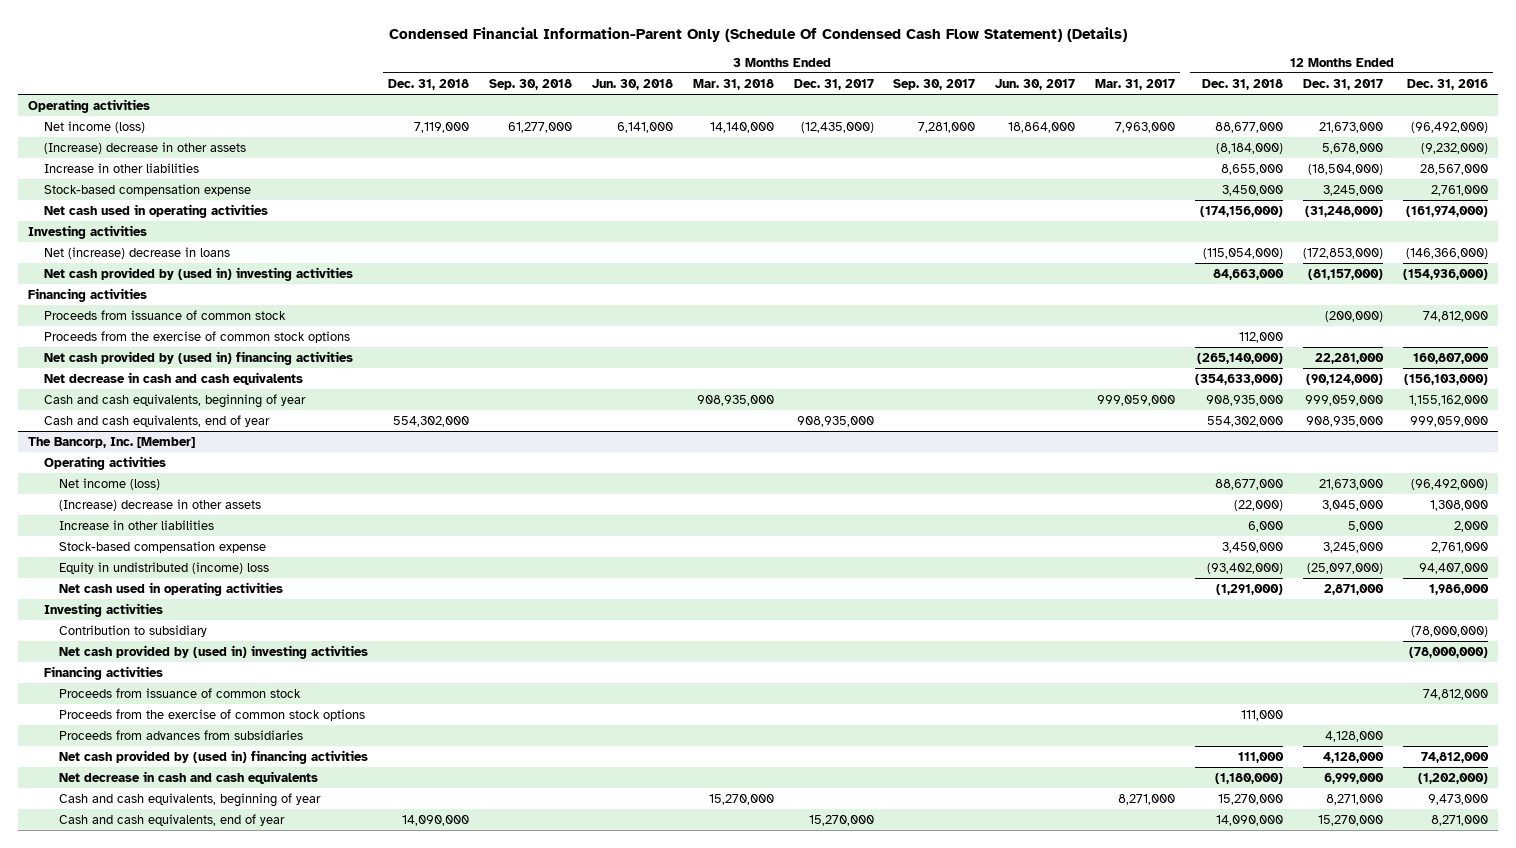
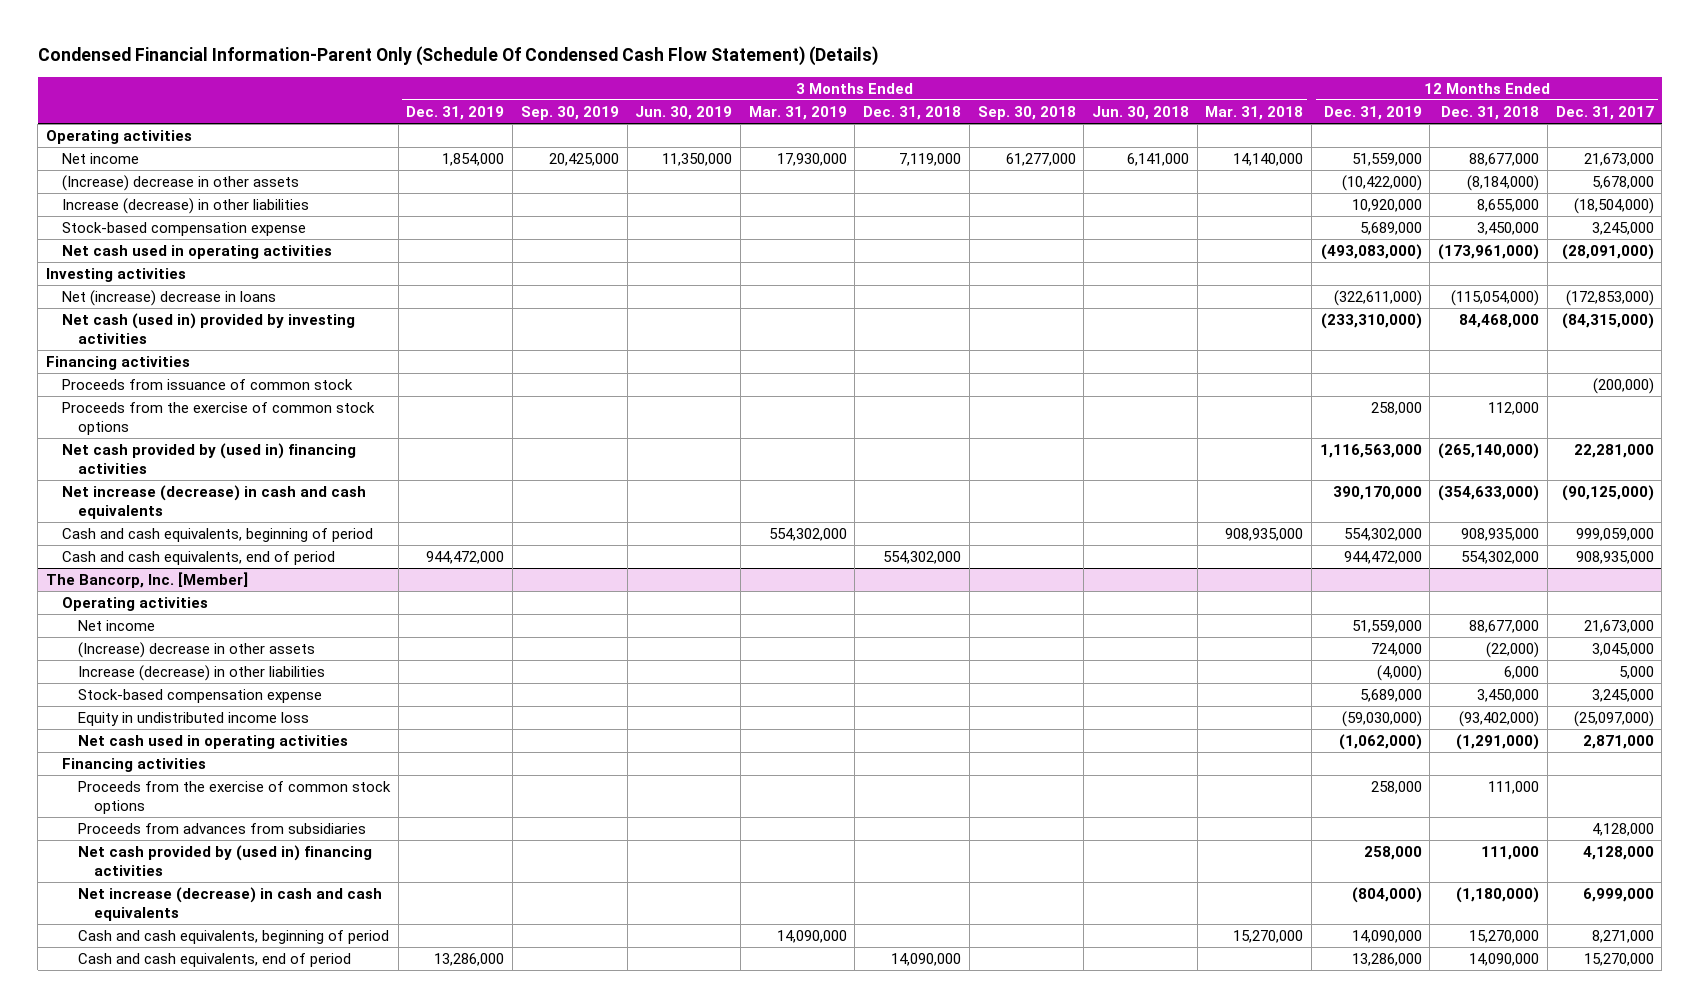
- | 3 Months Ended Dec. 31, 2018 | 3 Months Ended Sep. 30, 2018 | 3 Months Ended Jun. 30, 2018 | 3 Months Ended Mar. 31, 2018 | 3 Months Ended Dec. 31, 2017 | 3 Months Ended Sep. 30, 2017 | 3 Months Ended Jun. 30, 2017 | 3 Months Ended Mar. 31, 2017 | 12 Months Ended Dec. 31, 2018 | 12 Months Ended Dec. 31, 2017 | 12 Months Ended Dec. 31, 2016
+ | 3 Months Ended Dec. 31, 2019 | 3 Months Ended Sep. 30, 2019 | 3 Months Ended Jun. 30, 2019 | 3 Months Ended Mar. 31, 2019 | 3 Months Ended Dec. 31, 2018 | 3 Months Ended Sep. 30, 2018 | 3 Months Ended Jun. 30, 2018 | 3 Months Ended Mar. 31, 2018 | 12 Months Ended Dec. 31, 2019 | 12 Months Ended Dec. 31, 2018 | 12 Months Ended Dec. 31, 2017
- Net income (loss) | 7,119,000 | 61,277,000 | 6,141,000 | 14,140,000 | (12,435,000) | 7,281,000 | 18,864,000 | 7,963,000 | 88,677,000 | 21,673,000 | (96,492,000)
+ Net income | 1,854,000 | 20,425,000 | 11,350,000 | 17,930,000 | 7,119,000 | 61,277,000 | 6,141,000 | 14,140,000 | 51,559,000 | 88,677,000 | 21,673,000
- Increase in other liabilities | | | | | | | | | 8,655,000 | (18,504,000) | 28,567,000
+ Increase (decrease) in other liabilities | | | | | | | | | 10,920,000 | 8,655,000 | (18,504,000)
- Net cash used in operating activities | | | | | | | | | (174,156,000) | (31,248,000) | (161,974,000)
+ Net cash used in operating activities | | | | | | | | | (493,083,000) | (173,961,000) | (28,091,000)
- Net cash provided by (used in) investing activities | | | | | | | | | 84,663,000 | (81,157,000) | (154,936,000)
+ Net cash (used in) provided by investing activities | | | | | | | | | (233,310,000) | 84,468,000 | (84,315,000)
- Net decrease in cash and cash equivalents | | | | | | | | | (354,633,000) | (90,124,000) | (156,103,000)
- Cash and cash equivalents, beginning of year | | | | 908,935,000 | | | | 999,059,000 | 908,935,000 | 999,059,000 | 1,155,162,000
- Cash and cash equivalents, end of year | 554,302,000 | | | | 908,935,000 | | | | 554,302,000 | 908,935,000 | 999,059,000
+ Net increase (decrease) in cash and cash equivalents | | | | | | | | | 390,170,000 | (354,633,000) | (90,125,000)
+ Cash and cash equivalents, beginning of period | | | | 554,302,000 | | | | 908,935,000 | 554,302,000 | 908,935,000 | 999,059,000
+ Cash and cash equivalents, end of period | 944,472,000 | | | | 554,302,000 | | | | 944,472,000 | 554,302,000 | 908,935,000
@ The Bancorp, Inc. [Member]
- Net income (loss) | | | | | | | | | 88,677,000 | 21,673,000 | (96,492,000)
+ Net income | | | | | | | | | 51,559,000 | 88,677,000 | 21,673,000
- Increase in other liabilities | | | | | | | | | 6,000 | 5,000 | 2,000
+ Increase (decrease) in other liabilities | | | | | | | | | (4,000) | 6,000 | 5,000
- Equity in undistributed (income) loss | | | | | | | | | (93,402,000) | (25,097,000) | 94,407,000
+ Equity in undistributed income loss | | | | | | | | | (59,030,000) | (93,402,000) | (25,097,000)
- Investing activities
- Contribution to subsidiary | | | | | | | | | | | (78,000,000)
- Net cash provided by (used in) investing activities | | | | | | | | | | | (78,000,000)
- Proceeds from issuance of common stock | | | | | | | | | | | 74,812,000
- Net decrease in cash and cash equivalents | | | | | | | | | (1,180,000) | 6,999,000 | (1,202,000)
- Cash and cash equivalents, beginning of year | | | | 15,270,000 | | | | 8,271,000 | 15,270,000 | 8,271,000 | 9,473,000
- Cash and cash equivalents, end of year | 14,090,000 | | | | 15,270,000 | | | | 14,090,000 | 15,270,000 | 8,271,000
+ Net increase (decrease) in cash and cash equivalents | | | | | | | | | (804,000) | (1,180,000) | 6,999,000
+ Cash and cash equivalents, beginning of period | | | | 14,090,000 | | | | 15,270,000 | 14,090,000 | 15,270,000 | 8,271,000
+ Cash and cash equivalents, end of period | 13,286,000 | | | | 14,090,000 | | | | 13,286,000 | 14,090,000 | 15,270,000

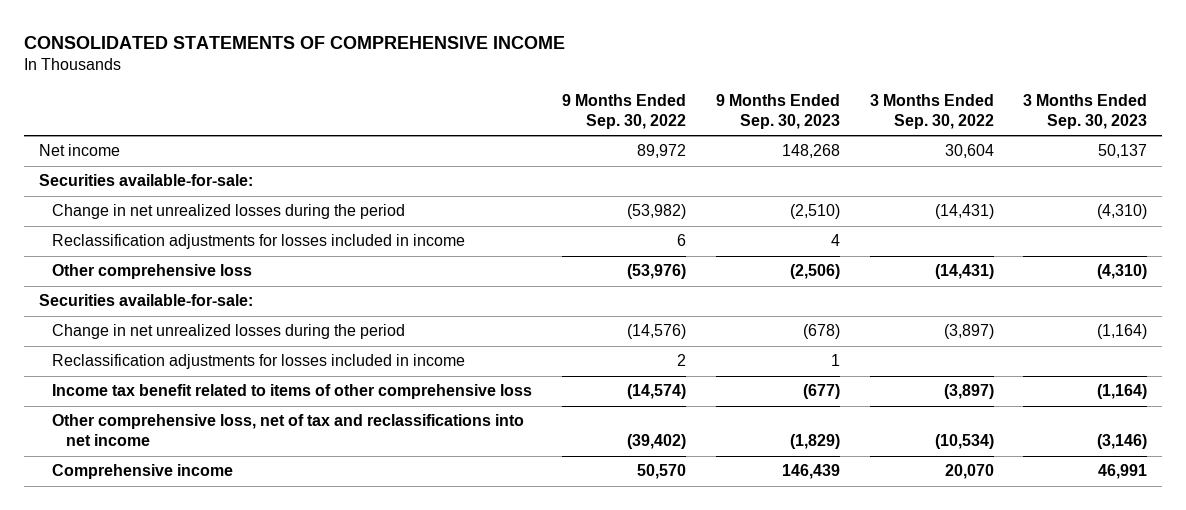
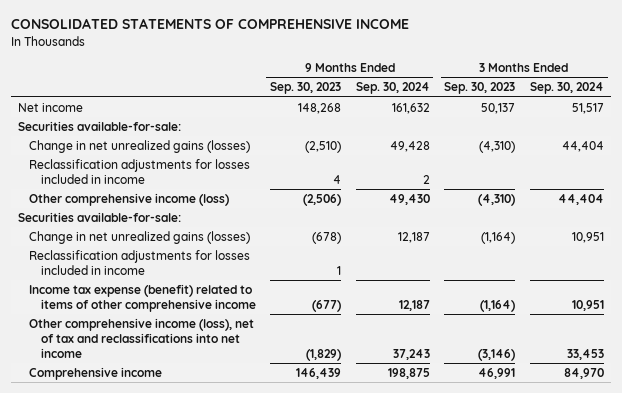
- | 9 Months Ended Sep. 30, 2022 | 9 Months Ended Sep. 30, 2023 | 3 Months Ended Sep. 30, 2022 | 3 Months Ended Sep. 30, 2023
+ | 9 Months Ended Sep. 30, 2023 | 9 Months Ended Sep. 30, 2024 | 3 Months Ended Sep. 30, 2023 | 3 Months Ended Sep. 30, 2024
- Change in net unrealized losses during the period | (53,982) | (2,510) | (14,431) | (4,310)
+ Change in net unrealized gains (losses) | (2,510) | 49,428 | (4,310) | 44,404
- Other comprehensive loss | (53,976) | (2,506) | (14,431) | (4,310)
+ Other comprehensive income (loss) | (2,506) | 49,430 | (4,310) | 44,404
- Change in net unrealized losses during the period | (14,576) | (678) | (3,897) | (1,164)
+ Change in net unrealized gains (losses) | (678) | 12,187 | (1,164) | 10,951
- Income tax benefit related to items of other comprehensive loss | (14,574) | (677) | (3,897) | (1,164)
- Other comprehensive loss, net of tax and reclassifications into net income | (39,402) | (1,829) | (10,534) | (3,146)
+ Income tax expense (benefit) related to items of other comprehensive income | (677) | 12,187 | (1,164) | 10,951
+ Other comprehensive income (loss), net of tax and reclassifications into net income | (1,829) | 37,243 | (3,146) | 33,453

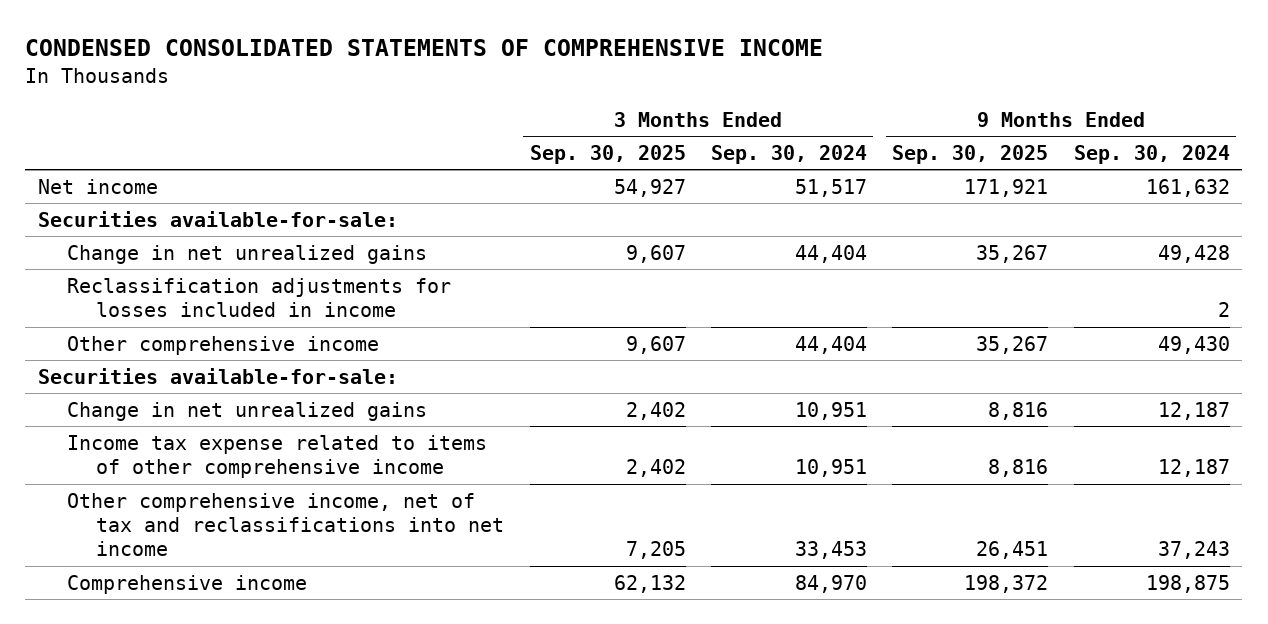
- CONSOLIDATED STATEMENTS OF COMPREHENSIVE INCOME
+ CONDENSED CONSOLIDATED STATEMENTS OF COMPREHENSIVE INCOME
- | 9 Months Ended Sep. 30, 2023 | 9 Months Ended Sep. 30, 2024 | 3 Months Ended Sep. 30, 2023 | 3 Months Ended Sep. 30, 2024
+ | 3 Months Ended Sep. 30, 2025 | 3 Months Ended Sep. 30, 2024 | 9 Months Ended Sep. 30, 2025 | 9 Months Ended Sep. 30, 2024
- Change in net unrealized gains (losses) | (2,510) | 49,428 | (4,310) | 44,404
+ Change in net unrealized gains | 9,607 | 44,404 | 35,267 | 49,428
- Other comprehensive income (loss) | (2,506) | 49,430 | (4,310) | 44,404
+ Other comprehensive income | 9,607 | 44,404 | 35,267 | 49,430
- Change in net unrealized gains (losses) | (678) | 12,187 | (1,164) | 10,951
- Reclassification adjustments for losses included in income | 1 | | |
- Income tax expense (benefit) related to items of other comprehensive income | (677) | 12,187 | (1,164) | 10,951
- Other comprehensive income (loss), net of tax and reclassifications into net income | (1,829) | 37,243 | (3,146) | 33,453
+ Change in net unrealized gains | 2,402 | 10,951 | 8,816 | 12,187
+ Income tax expense related to items of other comprehensive income | 2,402 | 10,951 | 8,816 | 12,187
+ Other comprehensive income, net of tax and reclassifications into net income | 7,205 | 33,453 | 26,451 | 37,243

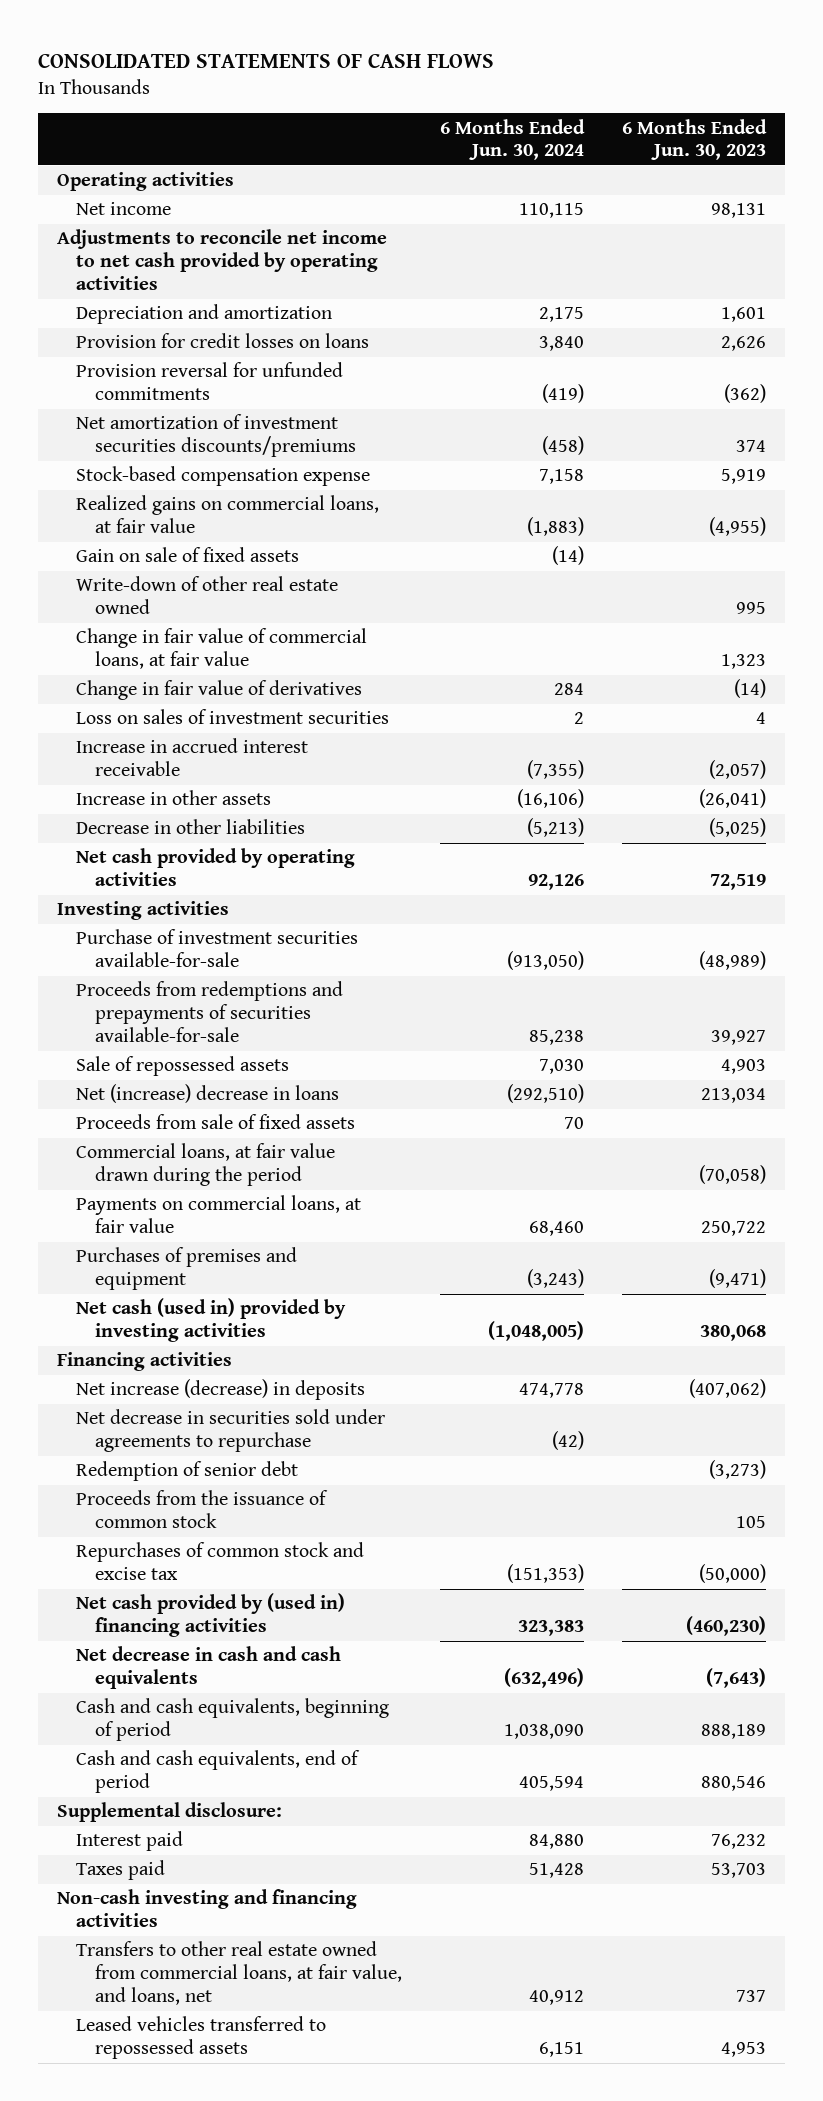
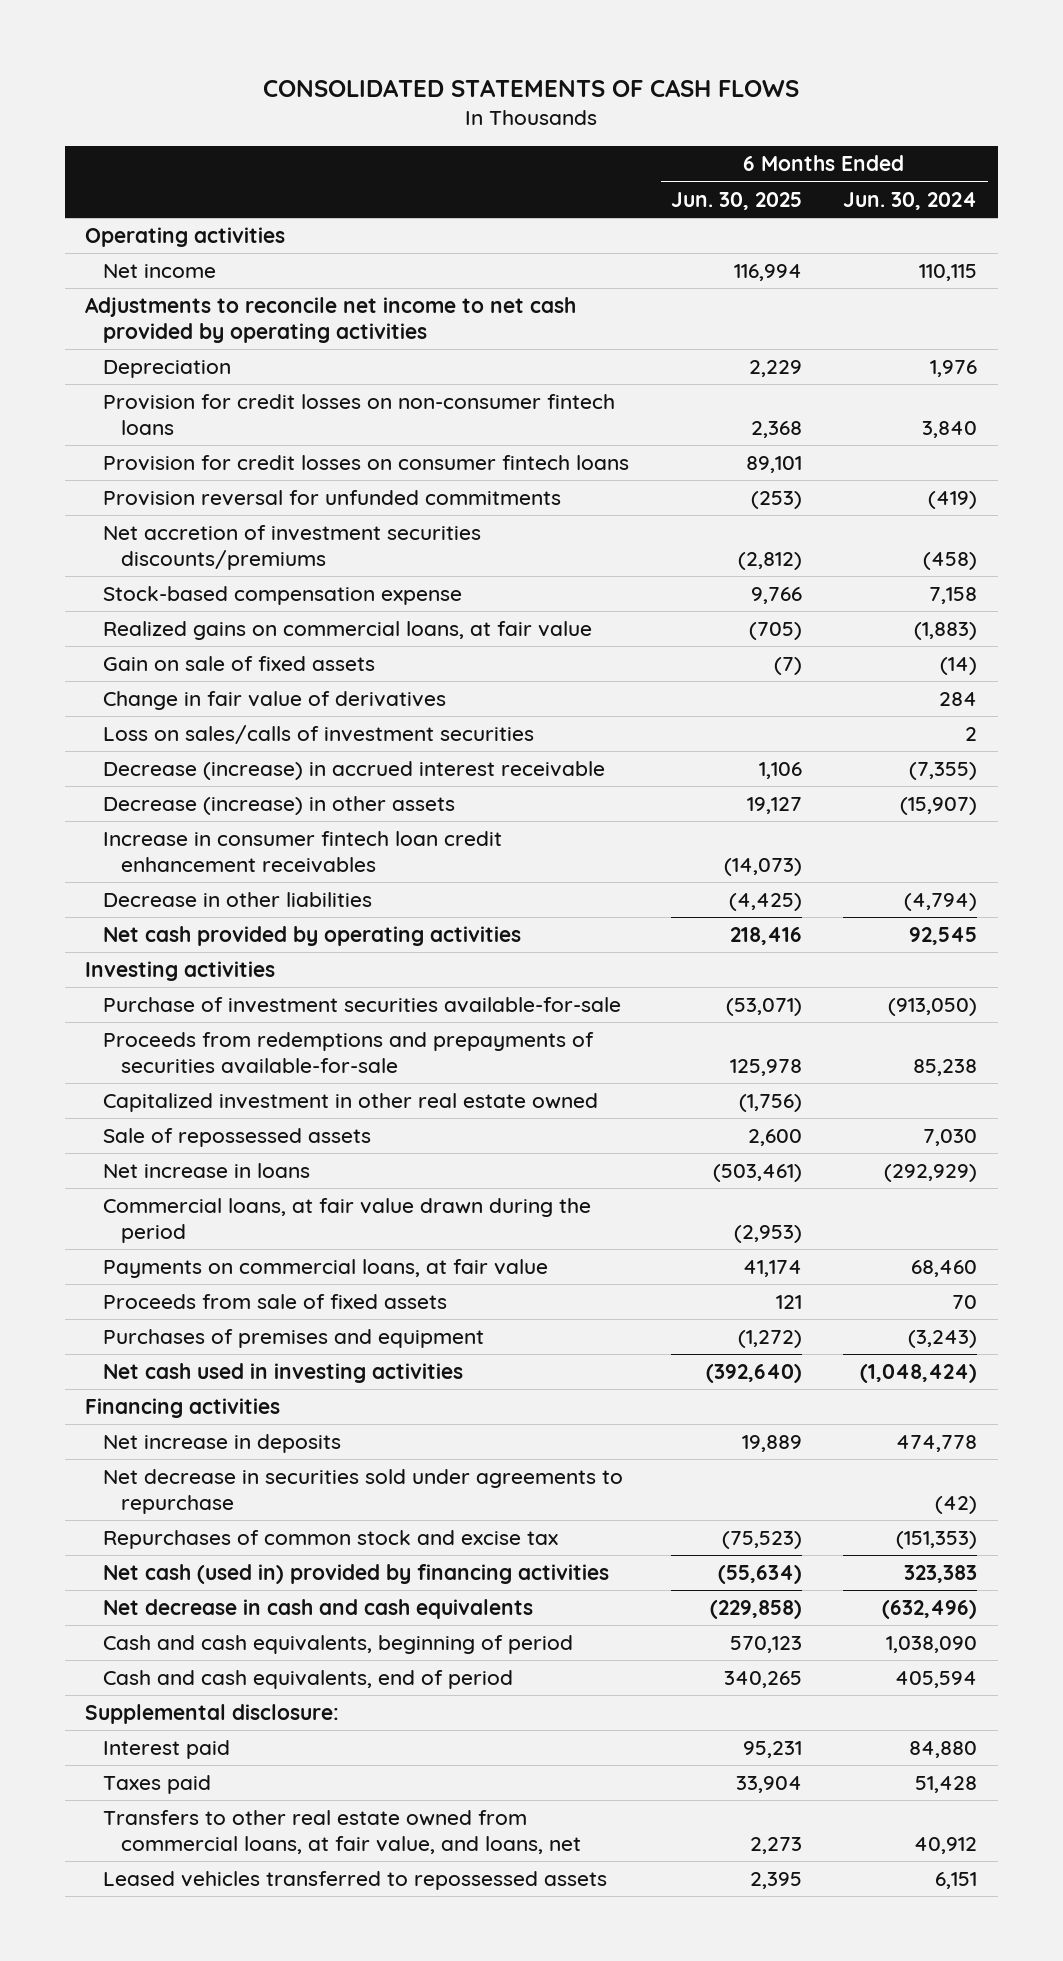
- | 6 Months Ended Jun. 30, 2024 | 6 Months Ended Jun. 30, 2023
+ | 6 Months Ended Jun. 30, 2025 | 6 Months Ended Jun. 30, 2024
- Depreciation and amortization | 2,175 | 1,601
- Provision for credit losses on loans | 3,840 | 2,626
+ Depreciation | 2,229 | 1,976
+ Provision for credit losses on non-consumer fintech loans | 2,368 | 3,840
+ Provision for credit losses on consumer fintech loans | 89,101 |
- Net amortization of investment securities discounts/premiums | (458) | 374
+ Net accretion of investment securities discounts/premiums | (2,812) | (458)
- Write-down of other real estate owned | | 995
- Change in fair value of commercial loans, at fair value | | 1,323
- Loss on sales of investment securities | 2 | 4
- Increase in accrued interest receivable | (7,355) | (2,057)
- Increase in other assets | (16,106) | (26,041)
- Decrease in other liabilities | (5,213) | (5,025)
- Net cash provided by operating activities | 92,126 | 72,519
+ Loss on sales/calls of investment securities | | 2
+ Decrease (increase) in accrued interest receivable | 1,106 | (7,355)
+ Decrease (increase) in other assets | 19,127 | (15,907)
+ Increase in consumer fintech loan credit enhancement receivables | (14,073) |
+ Decrease in other liabilities | (4,425) | (4,794)
+ Net cash provided by operating activities | 218,416 | 92,545
+ Capitalized investment in other real estate owned | (1,756) |
- Net (increase) decrease in loans | (292,510) | 213,034
+ Net increase in loans | (503,461) | (292,929)
moved down: Proceeds from sale of fixed assets | 121 | 70
- Net cash (used in) provided by investing activities | (1,048,005) | 380,068
+ Net cash used in investing activities | (392,640) | (1,048,424)
- Net increase (decrease) in deposits | 474,778 | (407,062)
+ Net increase in deposits | 19,889 | 474,778
- Redemption of senior debt | | (3,273)
- Proceeds from the issuance of common stock | | 105
- Net cash provided by (used in) financing activities | 323,383 | (460,230)
+ Net cash (used in) provided by financing activities | (55,634) | 323,383
- Non-cash investing and financing activities

